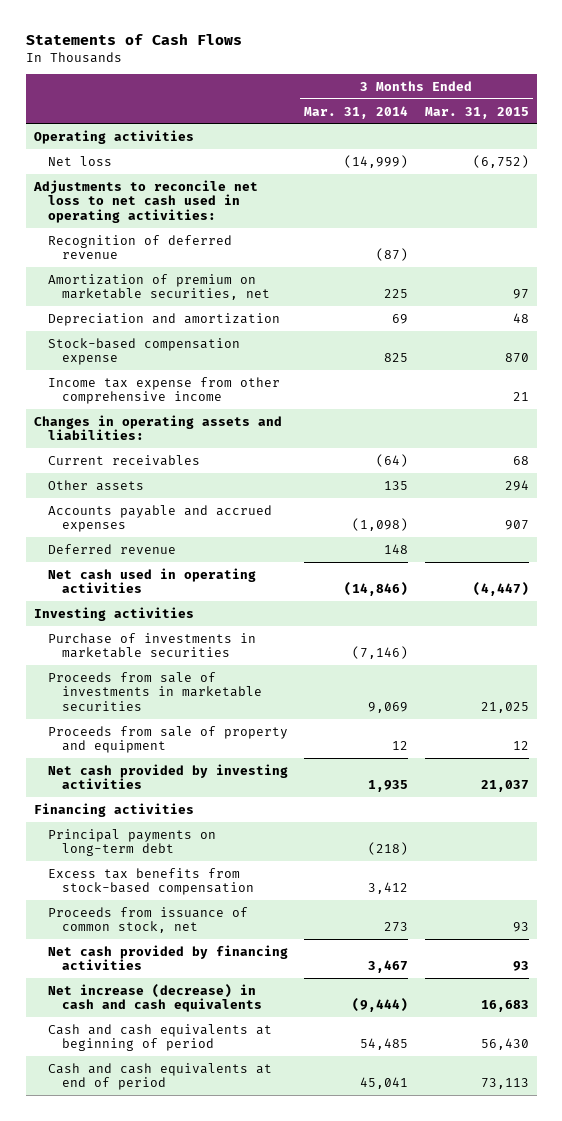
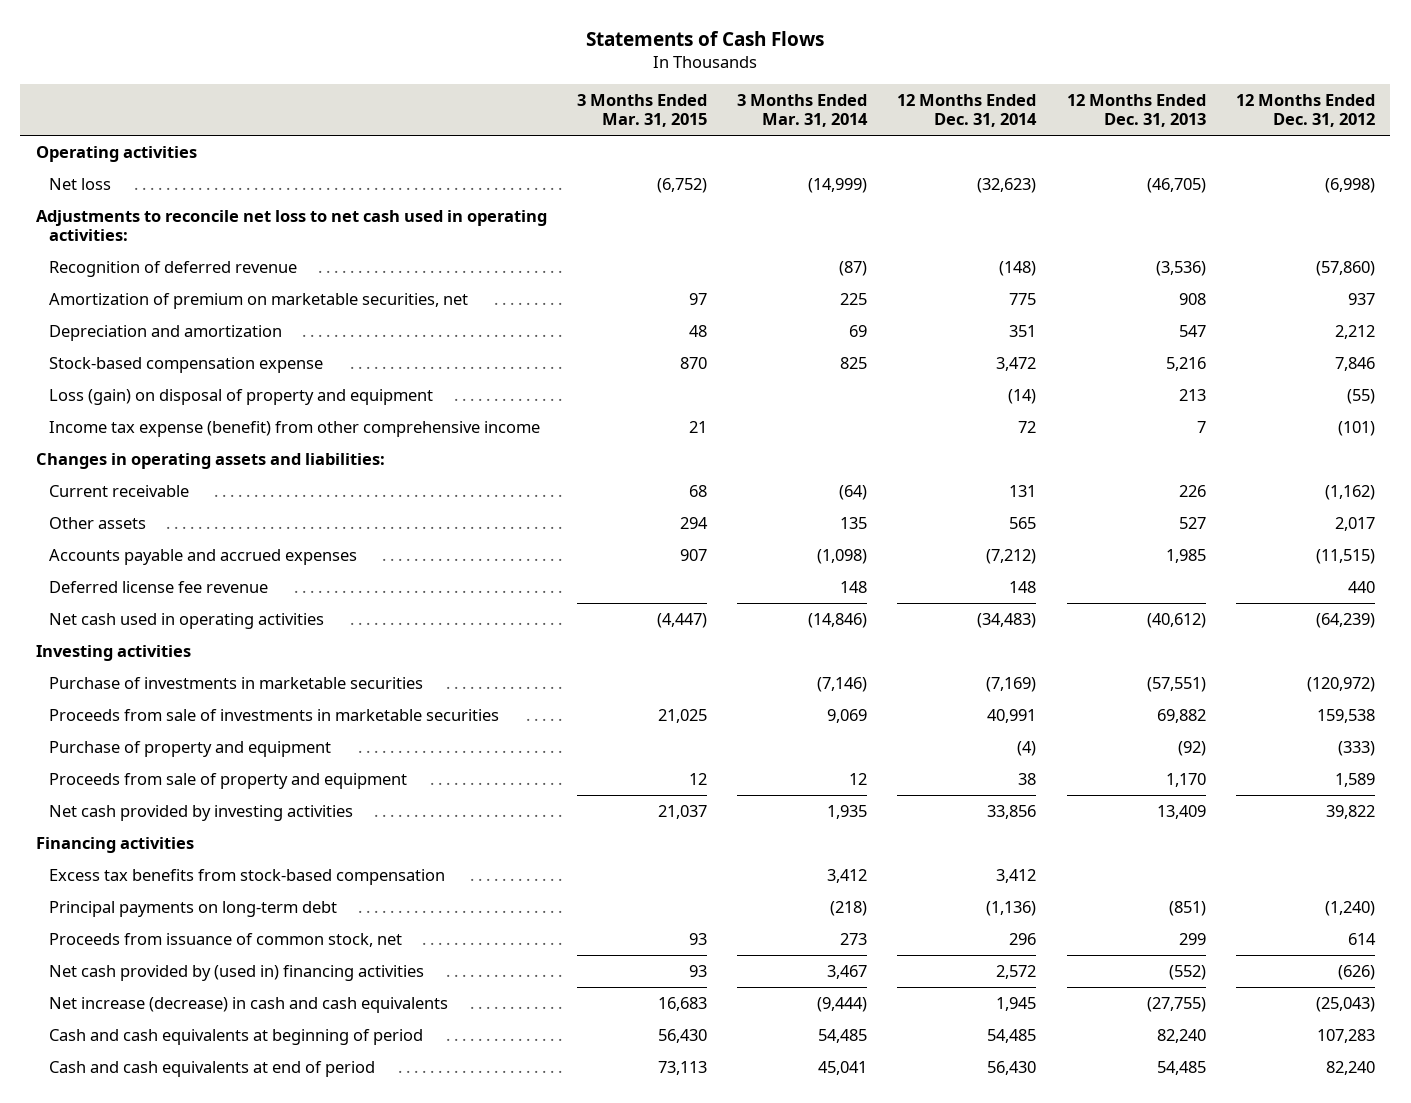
- | 3 Months Ended Mar. 31, 2014 | 3 Months Ended Mar. 31, 2015
+ | 3 Months Ended Mar. 31, 2015 | 3 Months Ended Mar. 31, 2014 | 12 Months Ended Dec. 31, 2014 | 12 Months Ended Dec. 31, 2013 | 12 Months Ended Dec. 31, 2012
- Income tax expense from other comprehensive income | | 21
+ Loss (gain) on disposal of property and equipment | | | (14) | 213 | (55)
+ Income tax expense (benefit) from other comprehensive income | 21 | | 72 | 7 | (101)
- Current receivables | (64) | 68
+ Current receivable | 68 | (64) | 131 | 226 | (1,162)
- Deferred revenue | 148 |
+ Deferred license fee revenue | | 148 | 148 | | 440
+ Purchase of property and equipment | | | (4) | (92) | (333)
moved down: Principal payments on long-term debt | | (218) | (1,136) | (851) | (1,240)
- Net cash provided by financing activities | 3,467 | 93
+ Net cash provided by (used in) financing activities | 93 | 3,467 | 2,572 | (552) | (626)

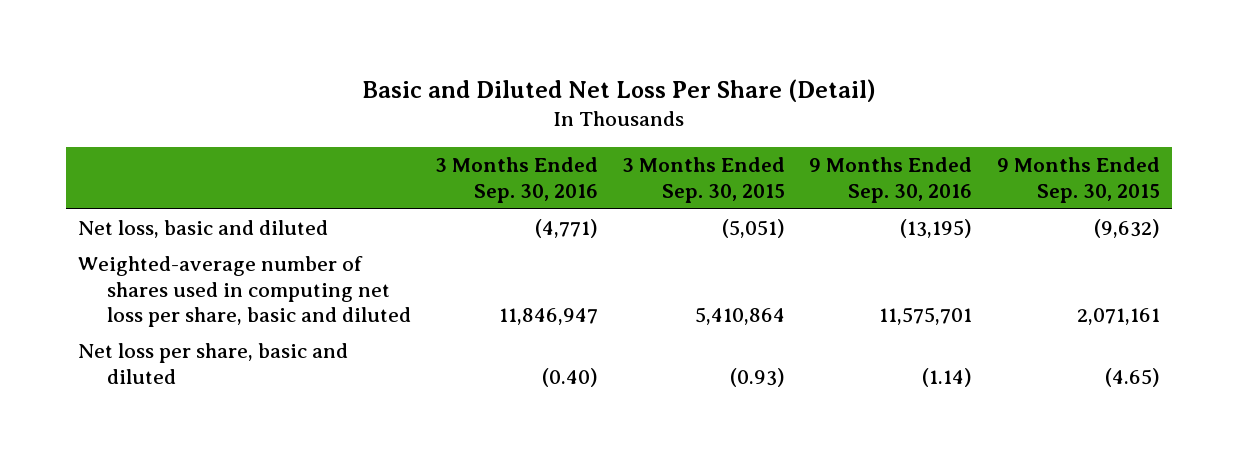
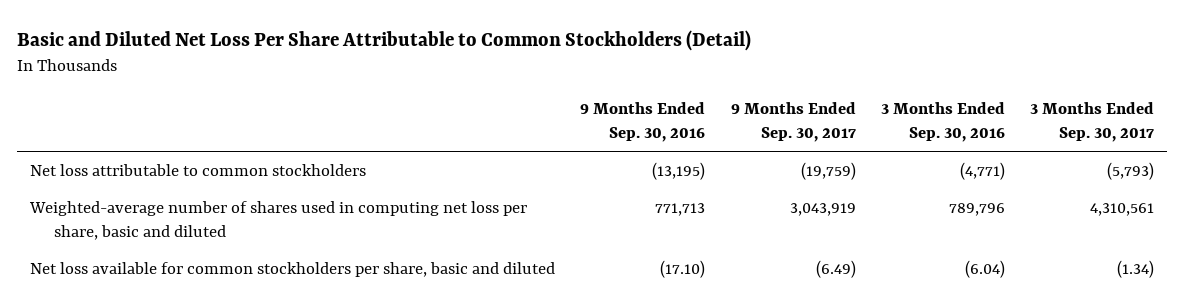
- Basic and Diluted Net Loss Per Share (Detail)
+ Basic and Diluted Net Loss Per Share Attributable to Common Stockholders (Detail)
- | 3 Months Ended Sep. 30, 2016 | 3 Months Ended Sep. 30, 2015 | 9 Months Ended Sep. 30, 2016 | 9 Months Ended Sep. 30, 2015
+ | 9 Months Ended Sep. 30, 2016 | 9 Months Ended Sep. 30, 2017 | 3 Months Ended Sep. 30, 2016 | 3 Months Ended Sep. 30, 2017
- Net loss, basic and diluted | (4,771) | (5,051) | (13,195) | (9,632)
- Weighted-average number of shares used in computing net loss per share, basic and diluted | 11,846,947 | 5,410,864 | 11,575,701 | 2,071,161
- Net loss per share, basic and diluted | (0.40) | (0.93) | (1.14) | (4.65)
+ Net loss attributable to common stockholders | (13,195) | (19,759) | (4,771) | (5,793)
+ Weighted-average number of shares used in computing net loss per share, basic and diluted | 771,713 | 3,043,919 | 789,796 | 4,310,561
+ Net loss available for common stockholders per share, basic and diluted | (17.10) | (6.49) | (6.04) | (1.34)

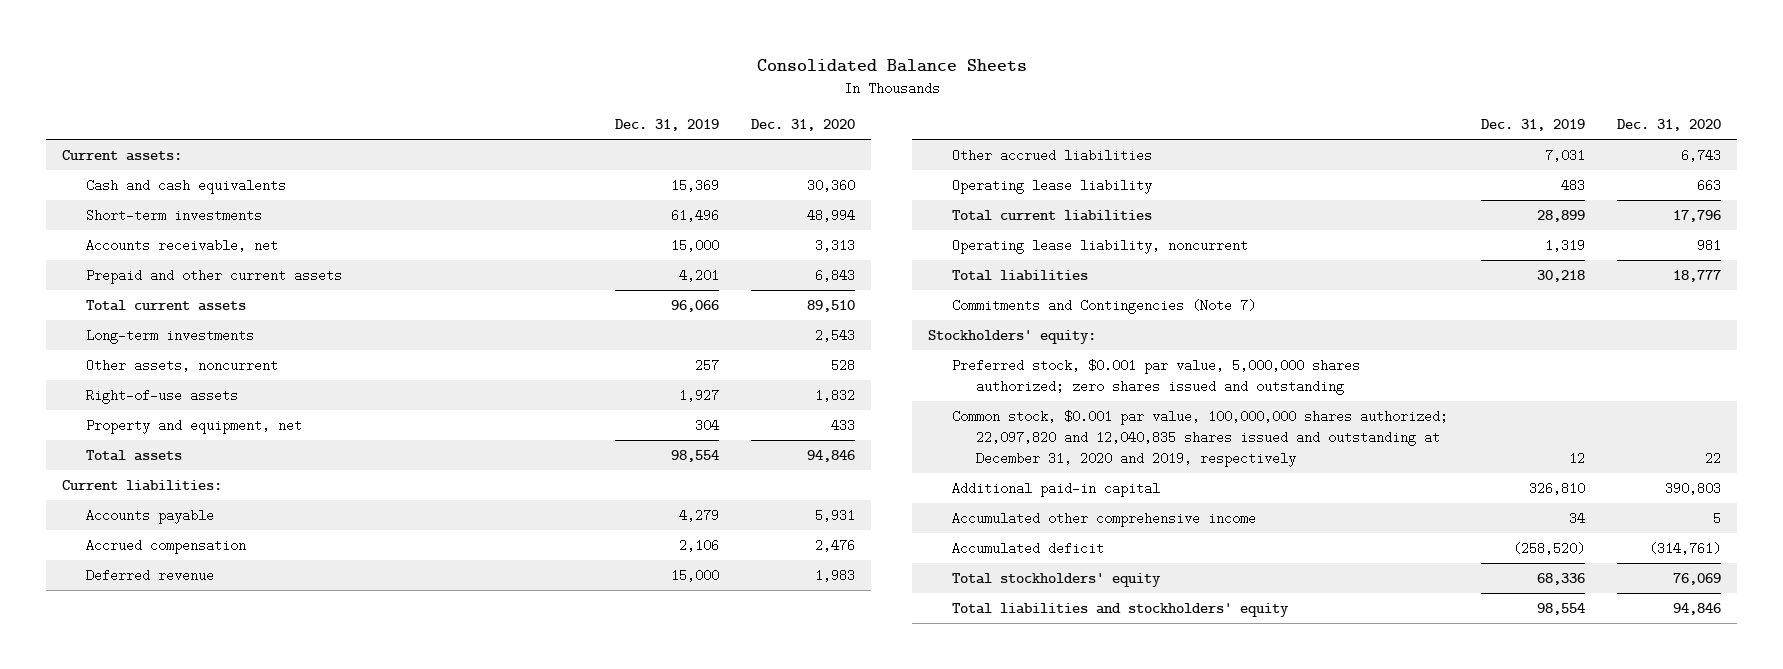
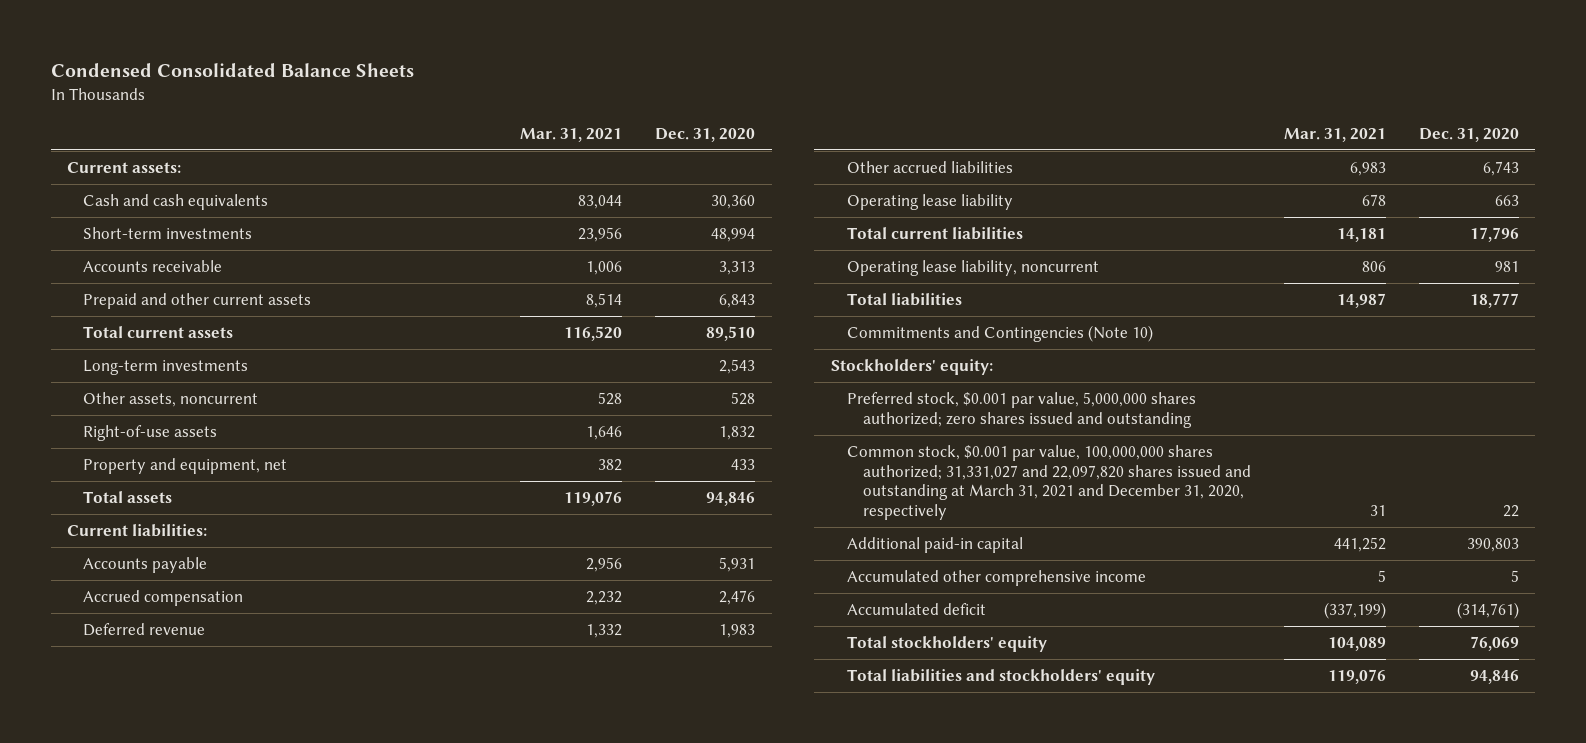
- Consolidated Balance Sheets
+ Condensed Consolidated Balance Sheets
- | Dec. 31, 2019 | Dec. 31, 2020
+ | Mar. 31, 2021 | Dec. 31, 2020
- Accounts receivable, net | 15,000 | 3,313
+ Accounts receivable | 1,006 | 3,313
- Commitments and Contingencies (Note 7)
+ Commitments and Contingencies (Note 10)
- Common stock, $0.001 par value, 100,000,000 shares authorized; 22,097,820 and 12,040,835 shares issued and outstanding at December 31, 2020 and 2019, respectively | 12 | 22
+ Common stock, $0.001 par value, 100,000,000 shares authorized; 31,331,027 and 22,097,820 shares issued and outstanding at March 31, 2021 and December 31, 2020, respectively | 31 | 22

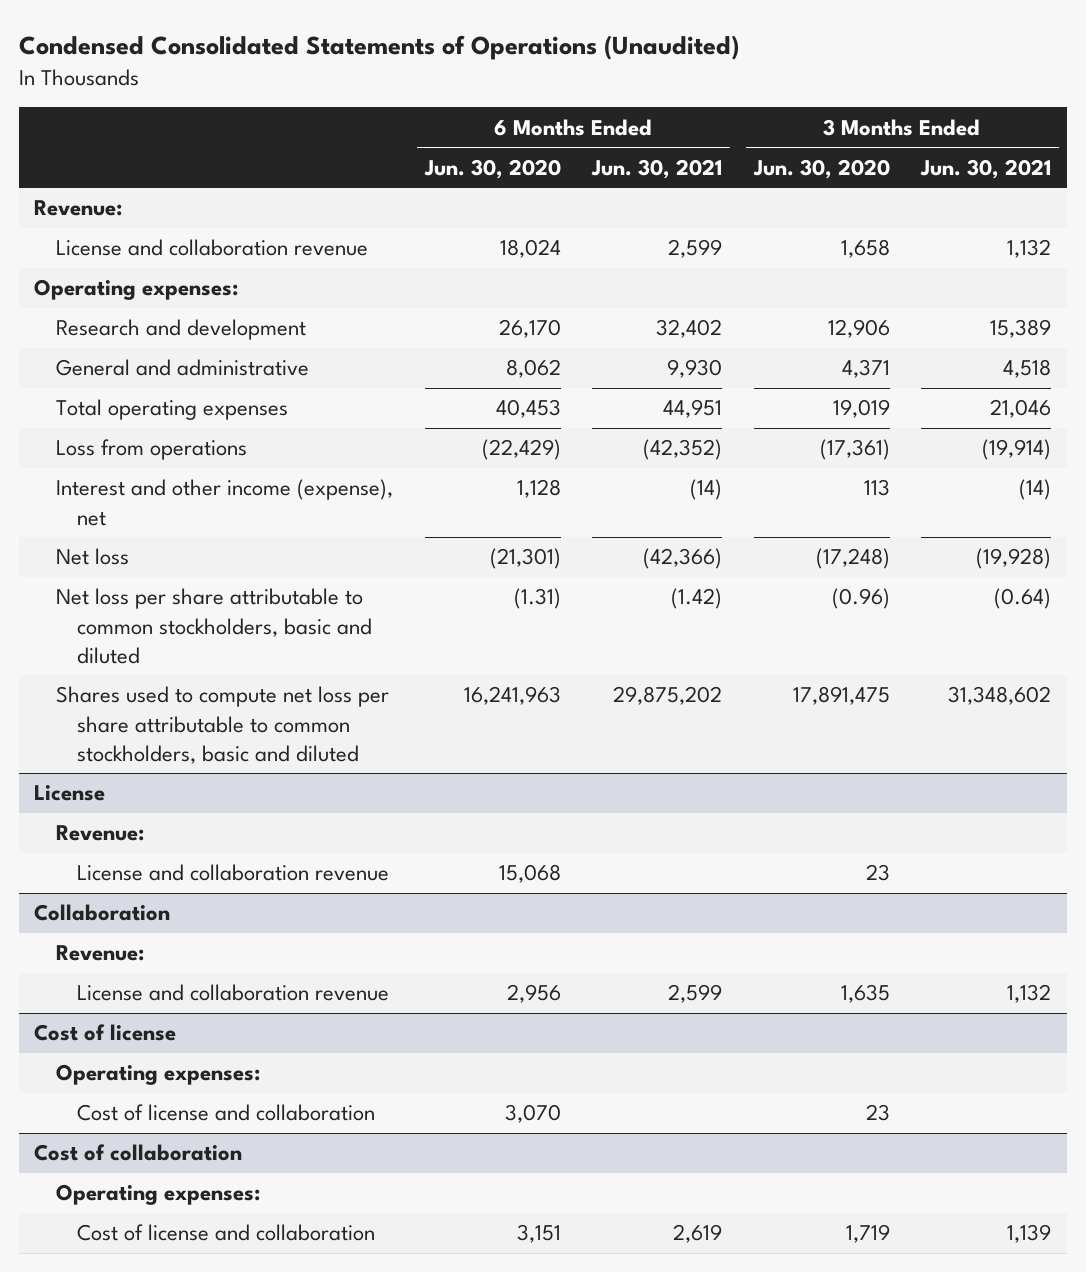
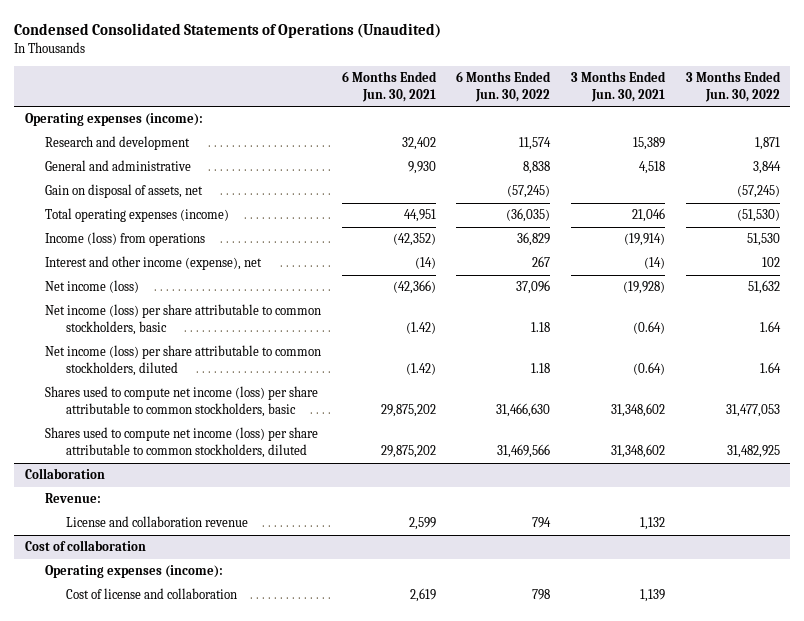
- | 6 Months Ended Jun. 30, 2020 | 6 Months Ended Jun. 30, 2021 | 3 Months Ended Jun. 30, 2020 | 3 Months Ended Jun. 30, 2021
+ | 6 Months Ended Jun. 30, 2021 | 6 Months Ended Jun. 30, 2022 | 3 Months Ended Jun. 30, 2021 | 3 Months Ended Jun. 30, 2022
- Revenue:
- License and collaboration revenue | 18,024 | 2,599 | 1,658 | 1,132
- Operating expenses:
+ Operating expenses (income):
- Total operating expenses | 40,453 | 44,951 | 19,019 | 21,046
- Loss from operations | (22,429) | (42,352) | (17,361) | (19,914)
+ Gain on disposal of assets, net | | (57,245) | | (57,245)
+ Total operating expenses (income) | 44,951 | (36,035) | 21,046 | (51,530)
+ Income (loss) from operations | (42,352) | 36,829 | (19,914) | 51,530
- Net loss | (21,301) | (42,366) | (17,248) | (19,928)
- Net loss per share attributable to common stockholders, basic and diluted | (1.31) | (1.42) | (0.96) | (0.64)
- Shares used to compute net loss per share attributable to common stockholders, basic and diluted | 16,241,963 | 29,875,202 | 17,891,475 | 31,348,602
- License
- Revenue:
- License and collaboration revenue | 15,068 | | 23 |
+ Net income (loss) | (42,366) | 37,096 | (19,928) | 51,632
+ Net income (loss) per share attributable to common stockholders, basic | (1.42) | 1.18 | (0.64) | 1.64
+ Net income (loss) per share attributable to common stockholders, diluted | (1.42) | 1.18 | (0.64) | 1.64
+ Shares used to compute net income (loss) per share attributable to common stockholders, basic | 29,875,202 | 31,466,630 | 31,348,602 | 31,477,053
+ Shares used to compute net income (loss) per share attributable to common stockholders, diluted | 29,875,202 | 31,469,566 | 31,348,602 | 31,482,925
- Cost of license
- Operating expenses:
- Cost of license and collaboration | 3,070 | | 23 |
@ Cost of collaboration
- Operating expenses:
+ Operating expenses (income):

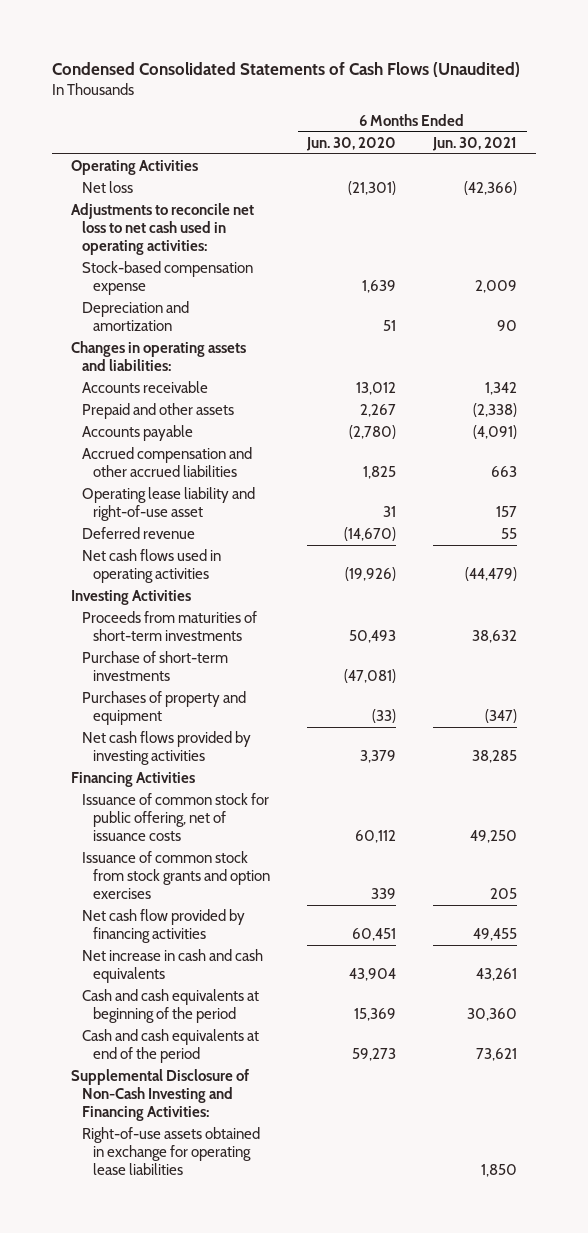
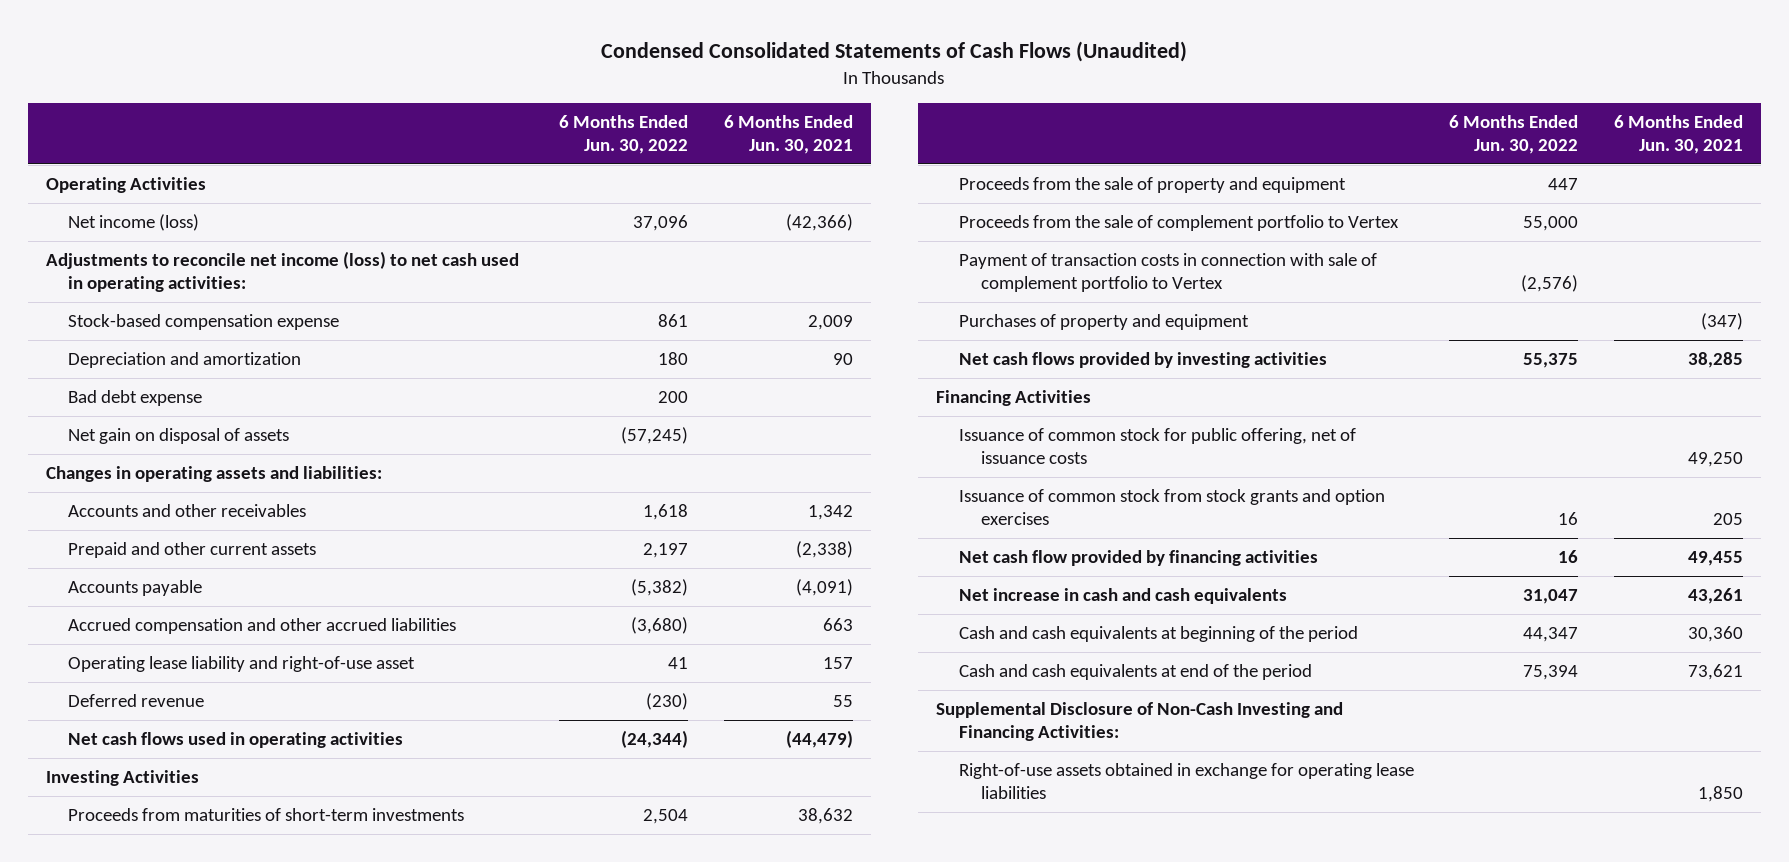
- | 6 Months Ended Jun. 30, 2020 | 6 Months Ended Jun. 30, 2021
+ | 6 Months Ended Jun. 30, 2022 | 6 Months Ended Jun. 30, 2021
- Net loss | (21,301) | (42,366)
- Adjustments to reconcile net loss to net cash used in operating activities:
+ Net income (loss) | 37,096 | (42,366)
+ Adjustments to reconcile net income (loss) to net cash used in operating activities:
+ Bad debt expense | 200 |
+ Net gain on disposal of assets | (57,245) |
- Accounts receivable | 13,012 | 1,342
- Prepaid and other assets | 2,267 | (2,338)
+ Accounts and other receivables | 1,618 | 1,342
+ Prepaid and other current assets | 2,197 | (2,338)
- Purchase of short-term investments | (47,081) |
+ Proceeds from the sale of property and equipment | 447 |
+ Proceeds from the sale of complement portfolio to Vertex | 55,000 |
+ Payment of transaction costs in connection with sale of complement portfolio to Vertex | (2,576) |

